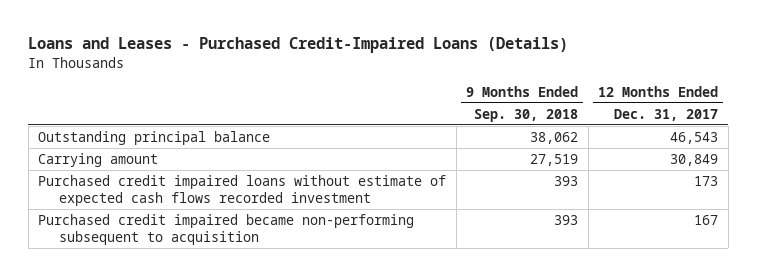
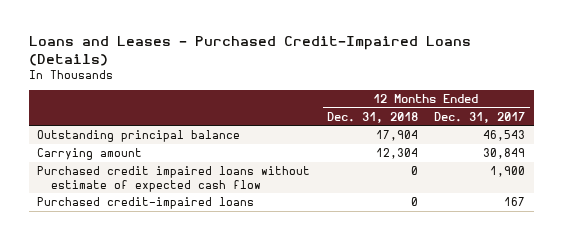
- | 9 Months Ended Sep. 30, 2018 | 12 Months Ended Dec. 31, 2017
+ | 12 Months Ended Dec. 31, 2018 | 12 Months Ended Dec. 31, 2017
- Purchased credit impaired loans without estimate of expected cash flows recorded investment | 393 | 173
- Purchased credit impaired became non-performing subsequent to acquisition | 393 | 167
+ Purchased credit impaired loans without estimate of expected cash flow | 0 | 1,900
+ Purchased credit-impaired loans | 0 | 167

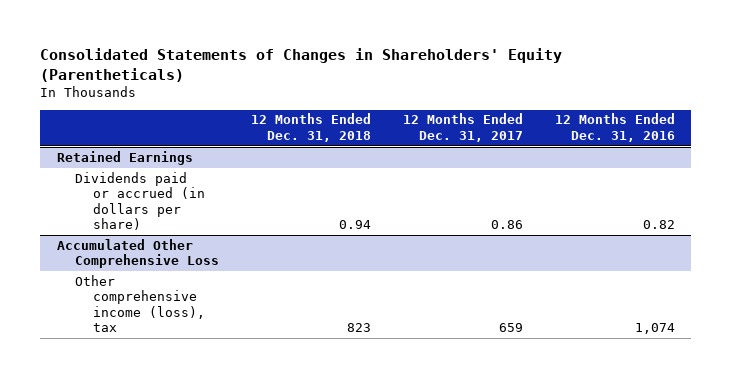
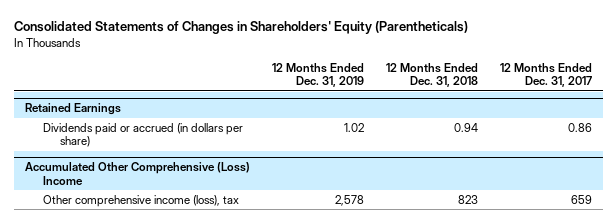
- | 12 Months Ended Dec. 31, 2018 | 12 Months Ended Dec. 31, 2017 | 12 Months Ended Dec. 31, 2016
+ | 12 Months Ended Dec. 31, 2019 | 12 Months Ended Dec. 31, 2018 | 12 Months Ended Dec. 31, 2017
- Accumulated Other Comprehensive Loss
+ Accumulated Other Comprehensive (Loss) Income

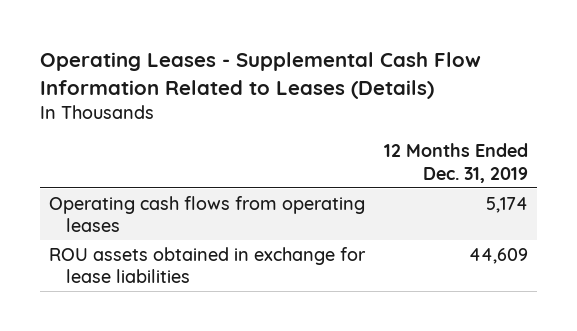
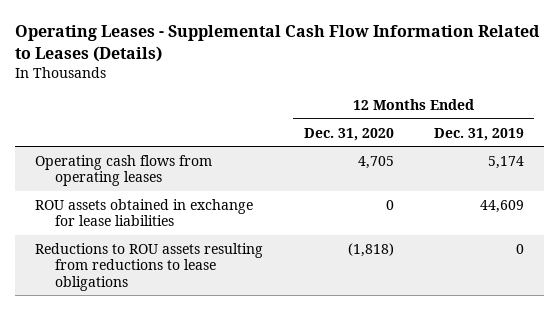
- | 12 Months Ended Dec. 31, 2019
+ | 12 Months Ended Dec. 31, 2020 | 12 Months Ended Dec. 31, 2019
+ Reductions to ROU assets resulting from reductions to lease obligations | (1,818) | 0

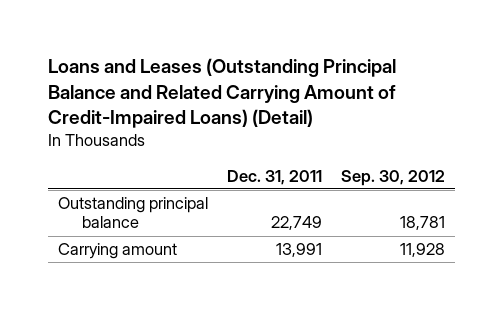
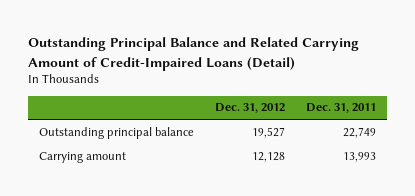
- Loans and Leases (Outstanding Principal Balance and Related Carrying Amount of Credit-Impaired Loans) (Detail)
+ Outstanding Principal Balance and Related Carrying Amount of Credit-Impaired Loans (Detail)
- | Dec. 31, 2011 | Sep. 30, 2012
+ | Dec. 31, 2012 | Dec. 31, 2011
- Carrying amount | 13,991 | 11,928
+ Carrying amount | 12,128 | 13,993

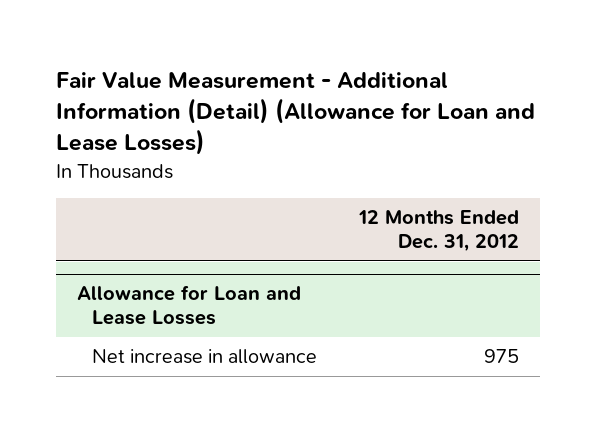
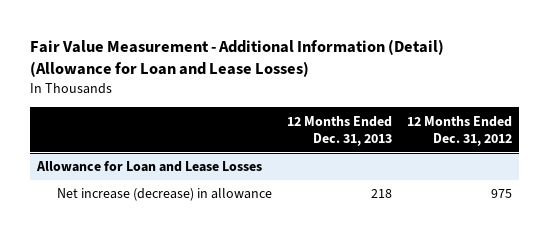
- | 12 Months Ended Dec. 31, 2012
+ | 12 Months Ended Dec. 31, 2013 | 12 Months Ended Dec. 31, 2012
@ Allowance for Loan and Lease Losses
- Net increase in allowance | 975
+ Net increase (decrease) in allowance | 218 | 975

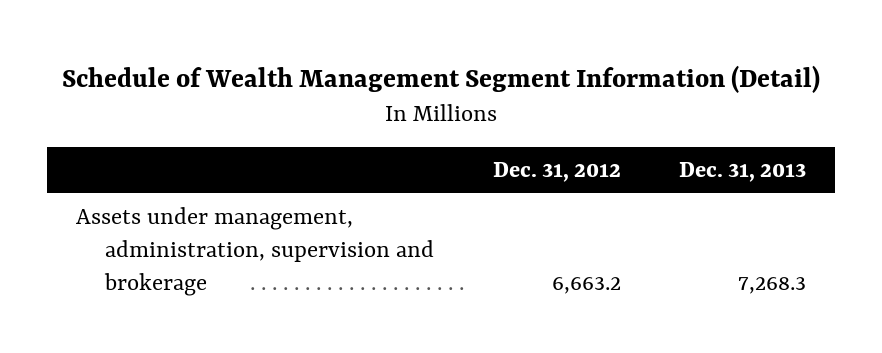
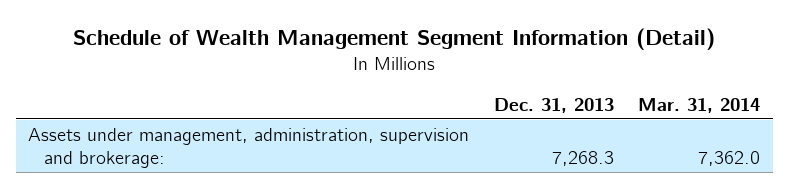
- | Dec. 31, 2012 | Dec. 31, 2013
+ | Dec. 31, 2013 | Mar. 31, 2014
- Assets under management, administration, supervision and brokerage | 6,663.2 | 7,268.3
+ Assets under management, administration, supervision and brokerage: | 7,268.3 | 7,362.0

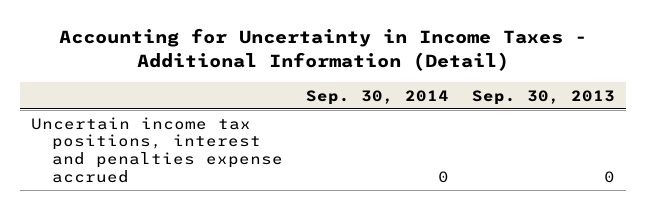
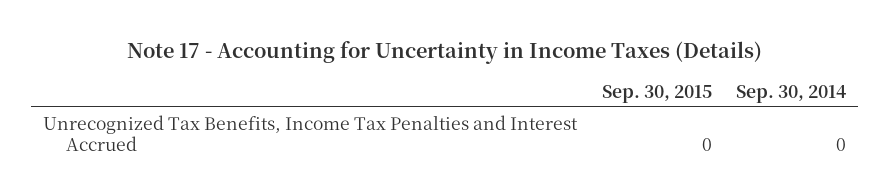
- Accounting for Uncertainty in Income Taxes - Additional Information (Detail)
+ Note 17 - Accounting for Uncertainty in Income Taxes (Details)
- | Sep. 30, 2014 | Sep. 30, 2013
+ | Sep. 30, 2015 | Sep. 30, 2014
- Uncertain income tax positions, interest and penalties expense accrued | 0 | 0
+ Unrecognized Tax Benefits, Income Tax Penalties and Interest Accrued | 0 | 0

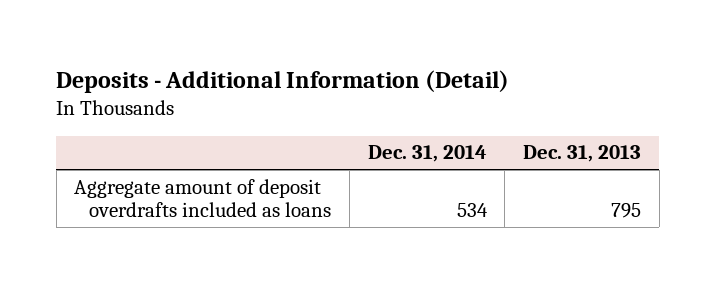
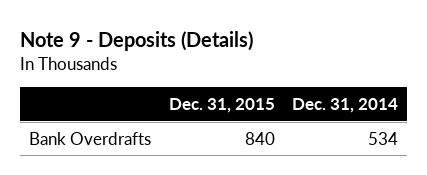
- Deposits - Additional Information (Detail)
+ Note 9 - Deposits (Details)
- | Dec. 31, 2014 | Dec. 31, 2013
+ | Dec. 31, 2015 | Dec. 31, 2014
- Aggregate amount of deposit overdrafts included as loans | 534 | 795
+ Bank Overdrafts | 840 | 534

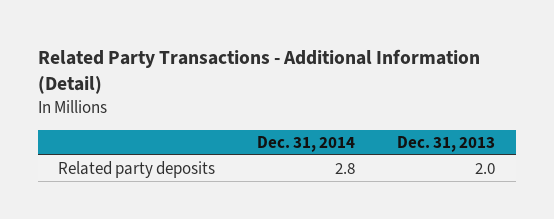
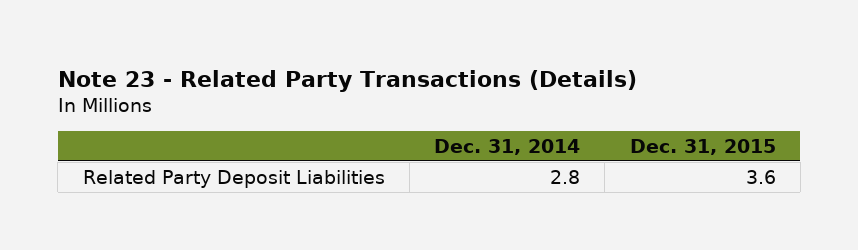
- Related Party Transactions - Additional Information (Detail)
+ Note 23 - Related Party Transactions (Details)
- | Dec. 31, 2014 | Dec. 31, 2013
+ | Dec. 31, 2014 | Dec. 31, 2015
- Related party deposits | 2.8 | 2.0
+ Related Party Deposit Liabilities | 2.8 | 3.6

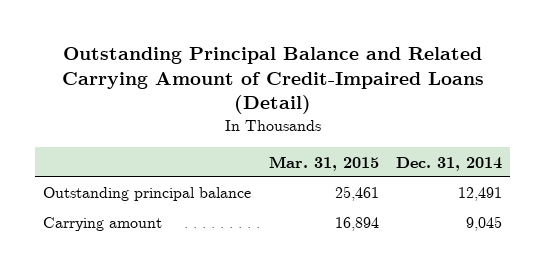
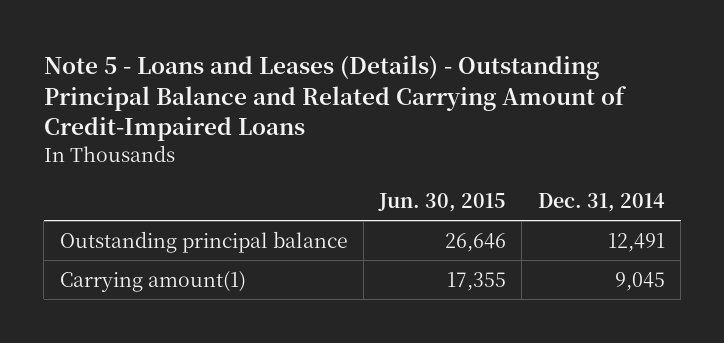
- Outstanding Principal Balance and Related Carrying Amount of Credit-Impaired Loans (Detail)
+ Note 5 - Loans and Leases (Details) - Outstanding Principal Balance and Related Carrying Amount of Credit-Impaired Loans
- | Mar. 31, 2015 | Dec. 31, 2014
+ | Jun. 30, 2015 | Dec. 31, 2014
- Carrying amount | 16,894 | 9,045
+ Carrying amount(1) | 17,355 | 9,045

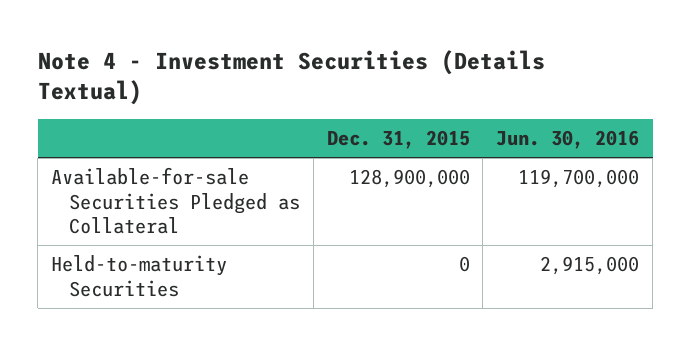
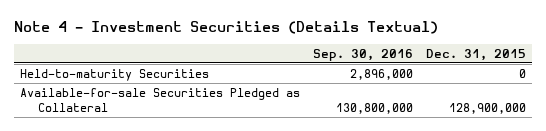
- | Dec. 31, 2015 | Jun. 30, 2016
+ | Sep. 30, 2016 | Dec. 31, 2015
moved down: Available-for-sale Securities Pledged as Collateral | 130,800,000 | 128,900,000

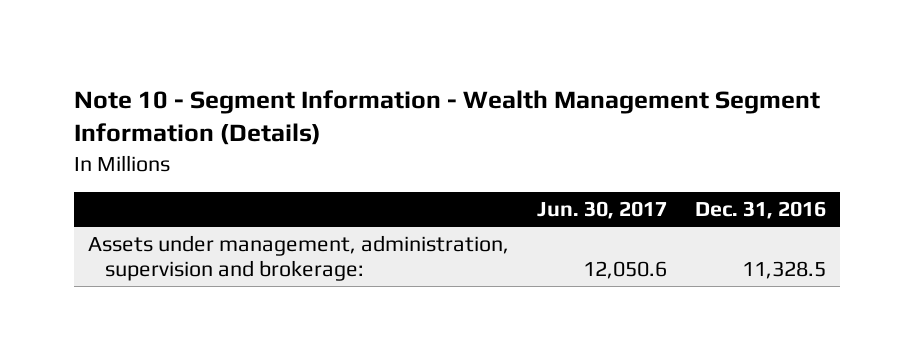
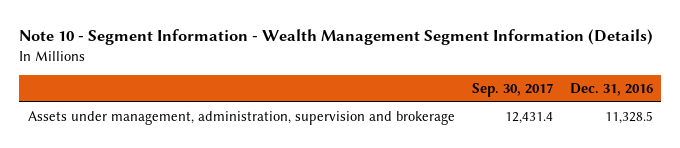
- | Jun. 30, 2017 | Dec. 31, 2016
+ | Sep. 30, 2017 | Dec. 31, 2016
- Assets under management, administration, supervision and brokerage: | 12,050.6 | 11,328.5
+ Assets under management, administration, supervision and brokerage | 12,431.4 | 11,328.5

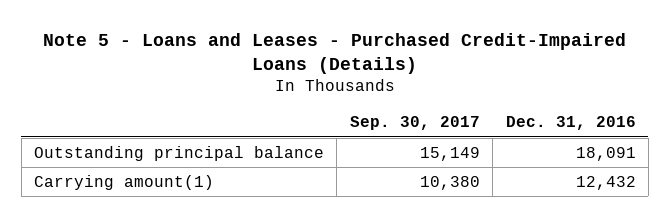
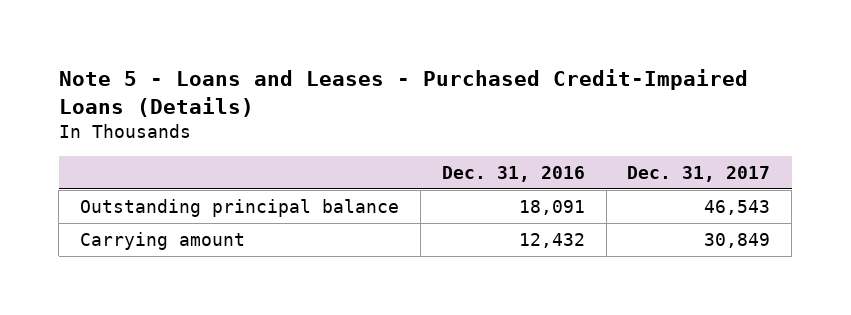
- | Sep. 30, 2017 | Dec. 31, 2016
+ | Dec. 31, 2016 | Dec. 31, 2017
- Carrying amount(1) | 10,380 | 12,432
+ Carrying amount | 12,432 | 30,849

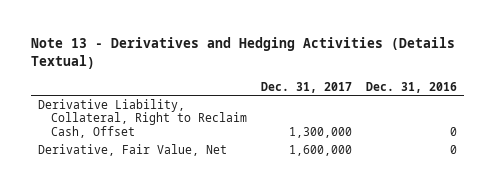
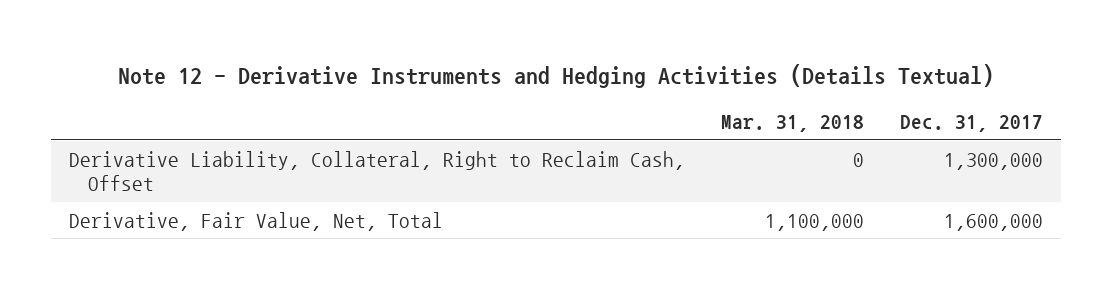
- Note 13 - Derivatives and Hedging Activities (Details Textual)
+ Note 12 - Derivative Instruments and Hedging Activities (Details Textual)
- | Dec. 31, 2017 | Dec. 31, 2016
+ | Mar. 31, 2018 | Dec. 31, 2017
- Derivative, Fair Value, Net | 1,600,000 | 0
+ Derivative, Fair Value, Net, Total | 1,100,000 | 1,600,000

